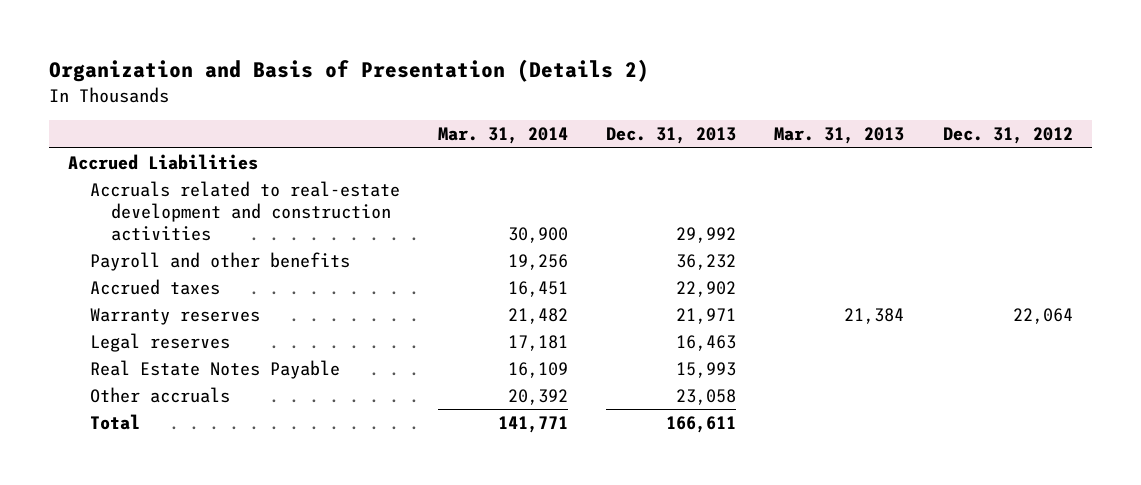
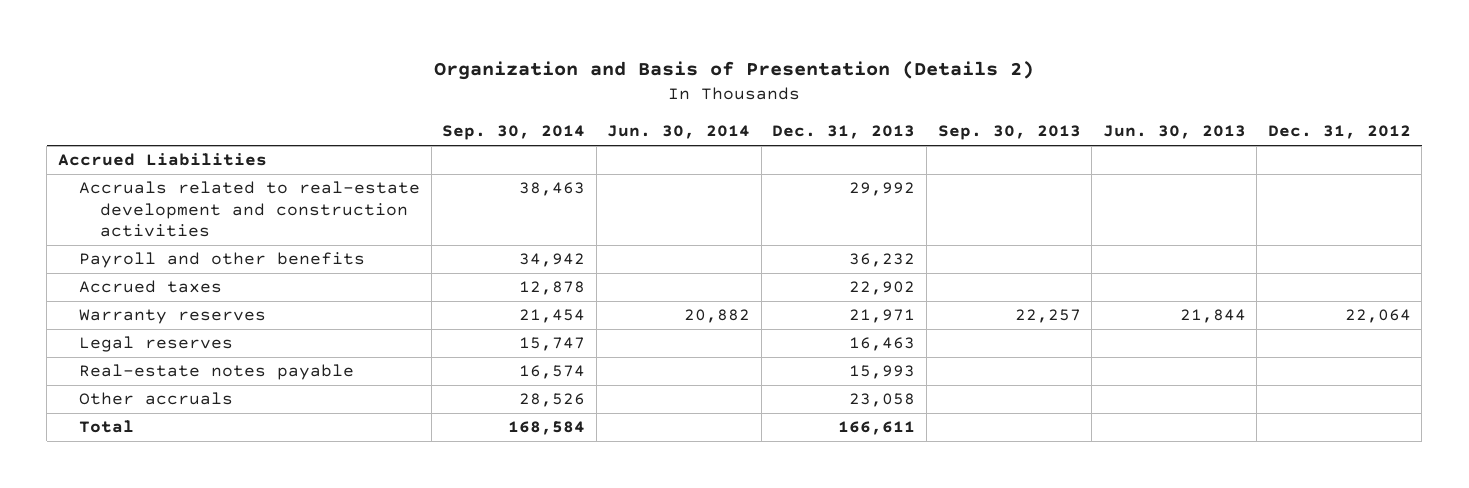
- | Mar. 31, 2014 | Dec. 31, 2013 | Mar. 31, 2013 | Dec. 31, 2012
+ | Sep. 30, 2014 | Jun. 30, 2014 | Dec. 31, 2013 | Sep. 30, 2013 | Jun. 30, 2013 | Dec. 31, 2012
- Real Estate Notes Payable | 16,109 | 15,993 | |
+ Real-estate notes payable | 16,574 | | 15,993 | | |

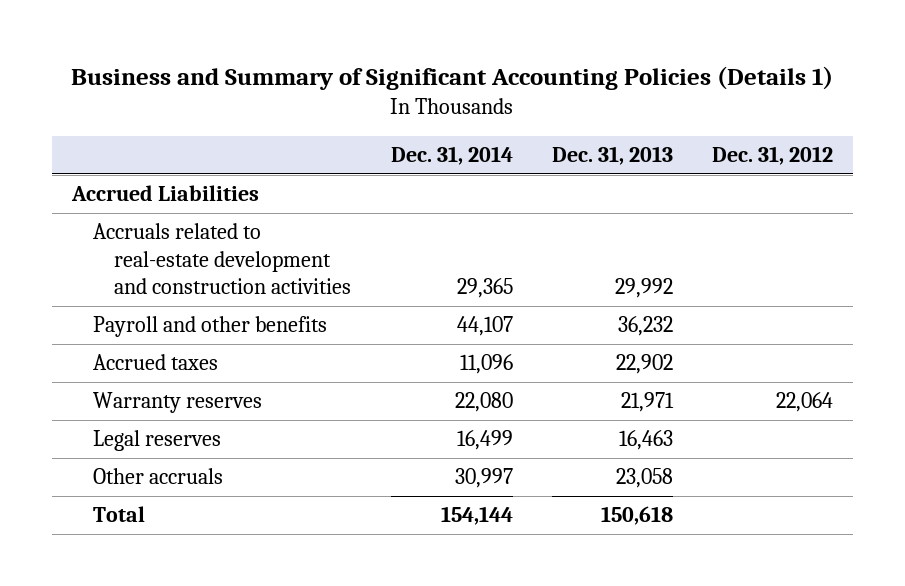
- Organization and Basis of Presentation (Details 2)
+ Business and Summary of Significant Accounting Policies (Details 1)
- | Sep. 30, 2014 | Jun. 30, 2014 | Dec. 31, 2013 | Sep. 30, 2013 | Jun. 30, 2013 | Dec. 31, 2012
+ | Dec. 31, 2014 | Dec. 31, 2013 | Dec. 31, 2012
- Real-estate notes payable | 16,574 | | 15,993 | | |
- Total | 168,584 | | 166,611 | | |
+ Total | 154,144 | 150,618 |

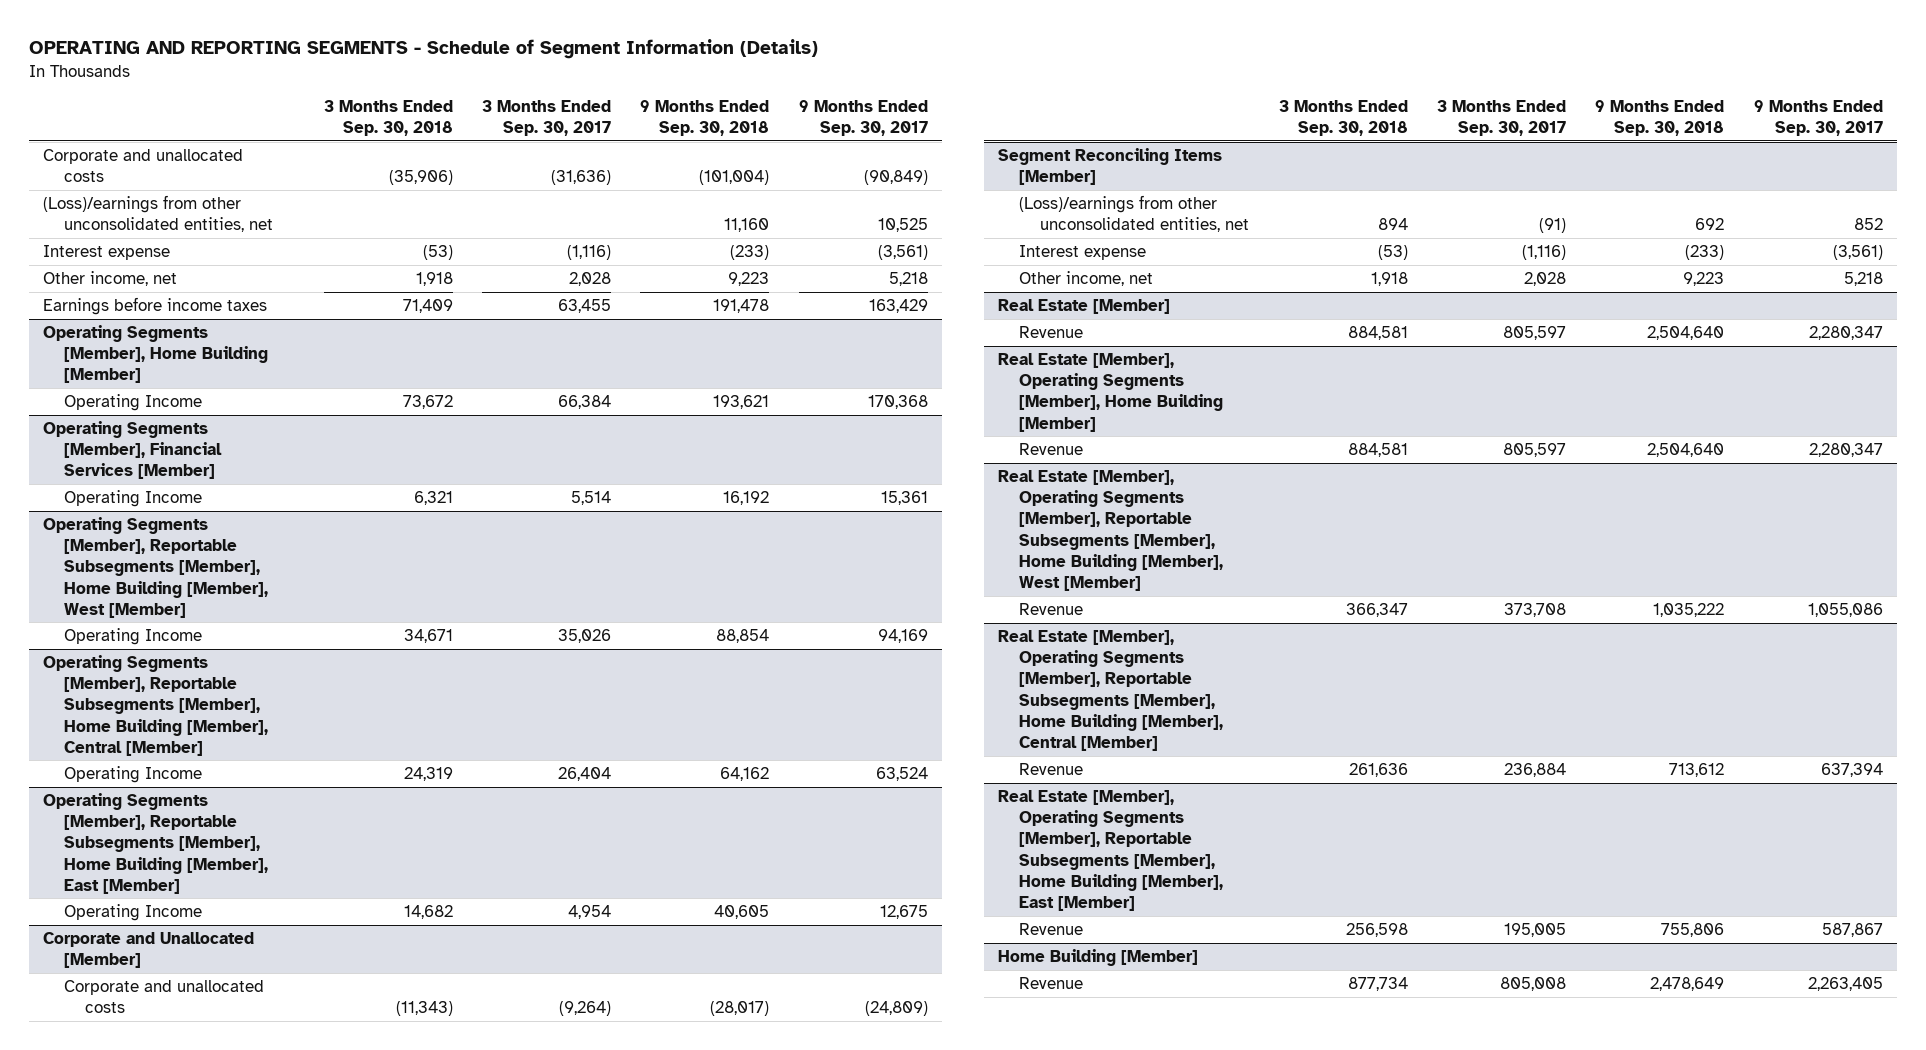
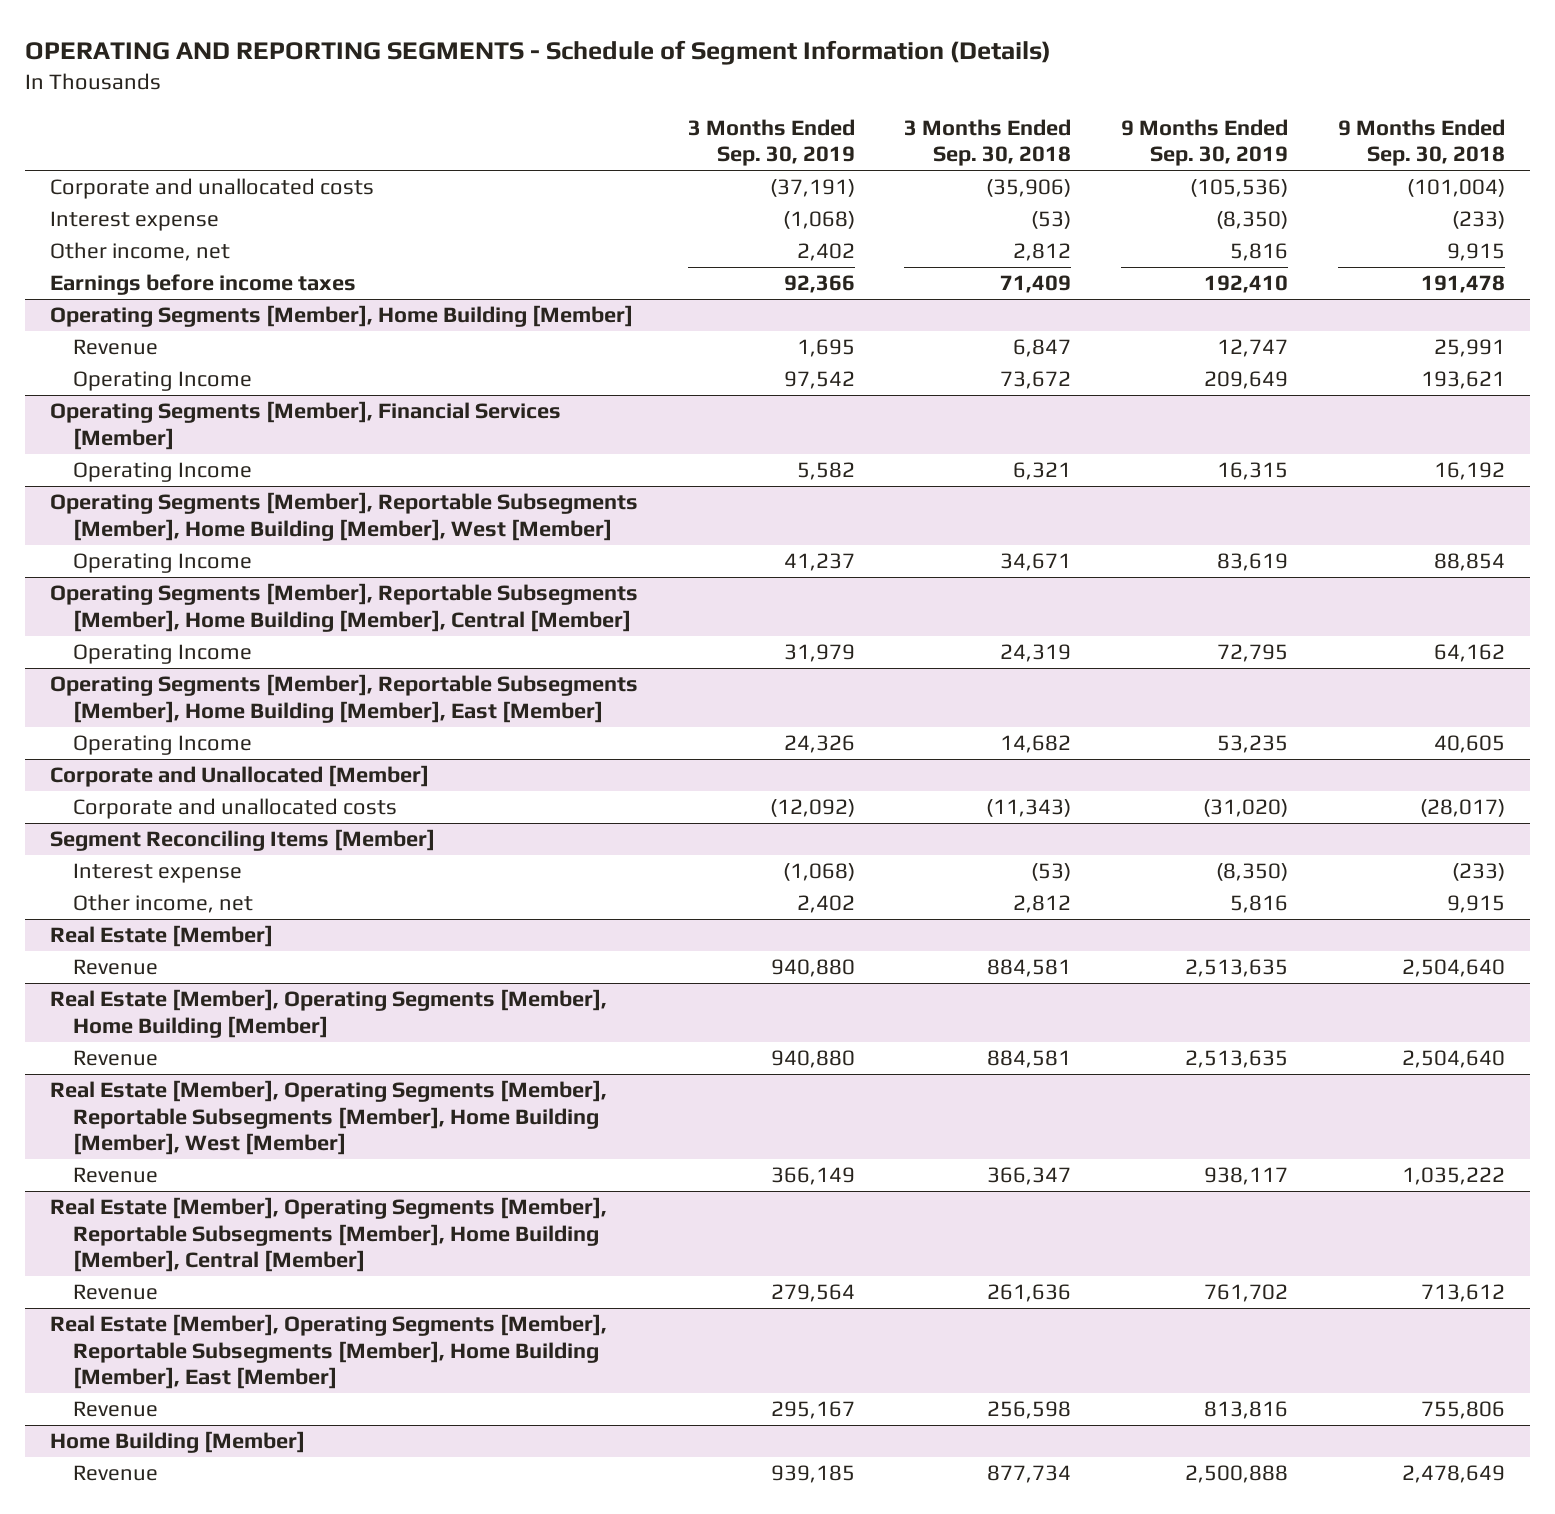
- | 3 Months Ended Sep. 30, 2018 | 3 Months Ended Sep. 30, 2017 | 9 Months Ended Sep. 30, 2018 | 9 Months Ended Sep. 30, 2017
+ | 3 Months Ended Sep. 30, 2019 | 3 Months Ended Sep. 30, 2018 | 9 Months Ended Sep. 30, 2019 | 9 Months Ended Sep. 30, 2018
- (Loss)/earnings from other unconsolidated entities, net | | | 11,160 | 10,525
- Other income, net | 1,918 | 2,028 | 9,223 | 5,218
+ Other income, net | 2,402 | 2,812 | 5,816 | 9,915
@ Operating Segments [Member], Home Building [Member]
+ Revenue | 1,695 | 6,847 | 12,747 | 25,991
@ Segment Reconciling Items [Member]
- (Loss)/earnings from other unconsolidated entities, net | 894 | (91) | 692 | 852
- Other income, net | 1,918 | 2,028 | 9,223 | 5,218
+ Other income, net | 2,402 | 2,812 | 5,816 | 9,915

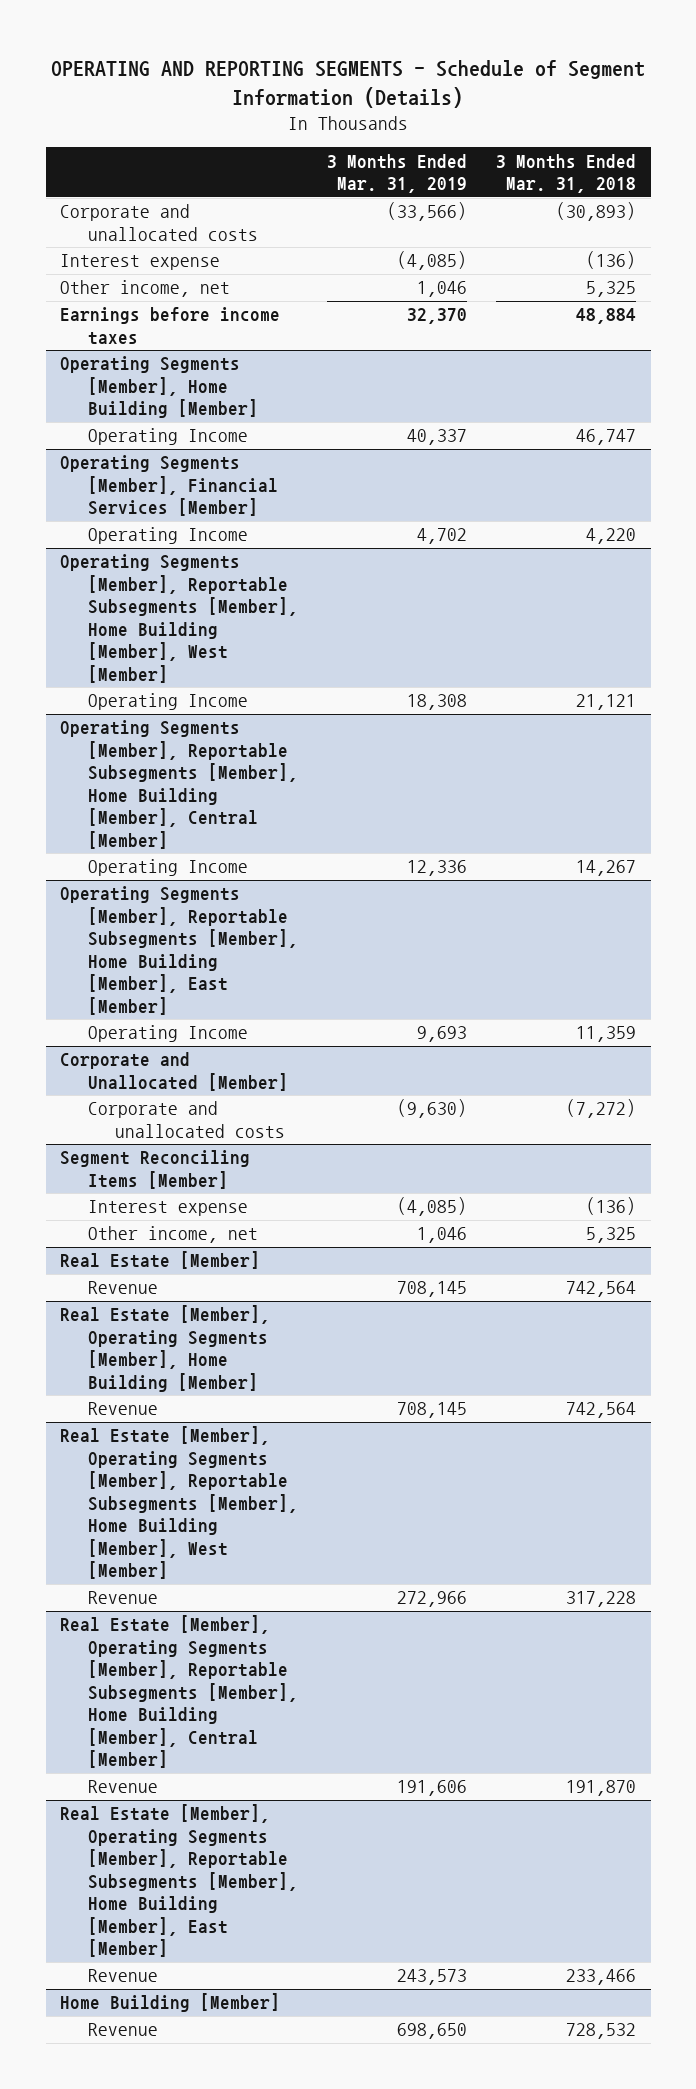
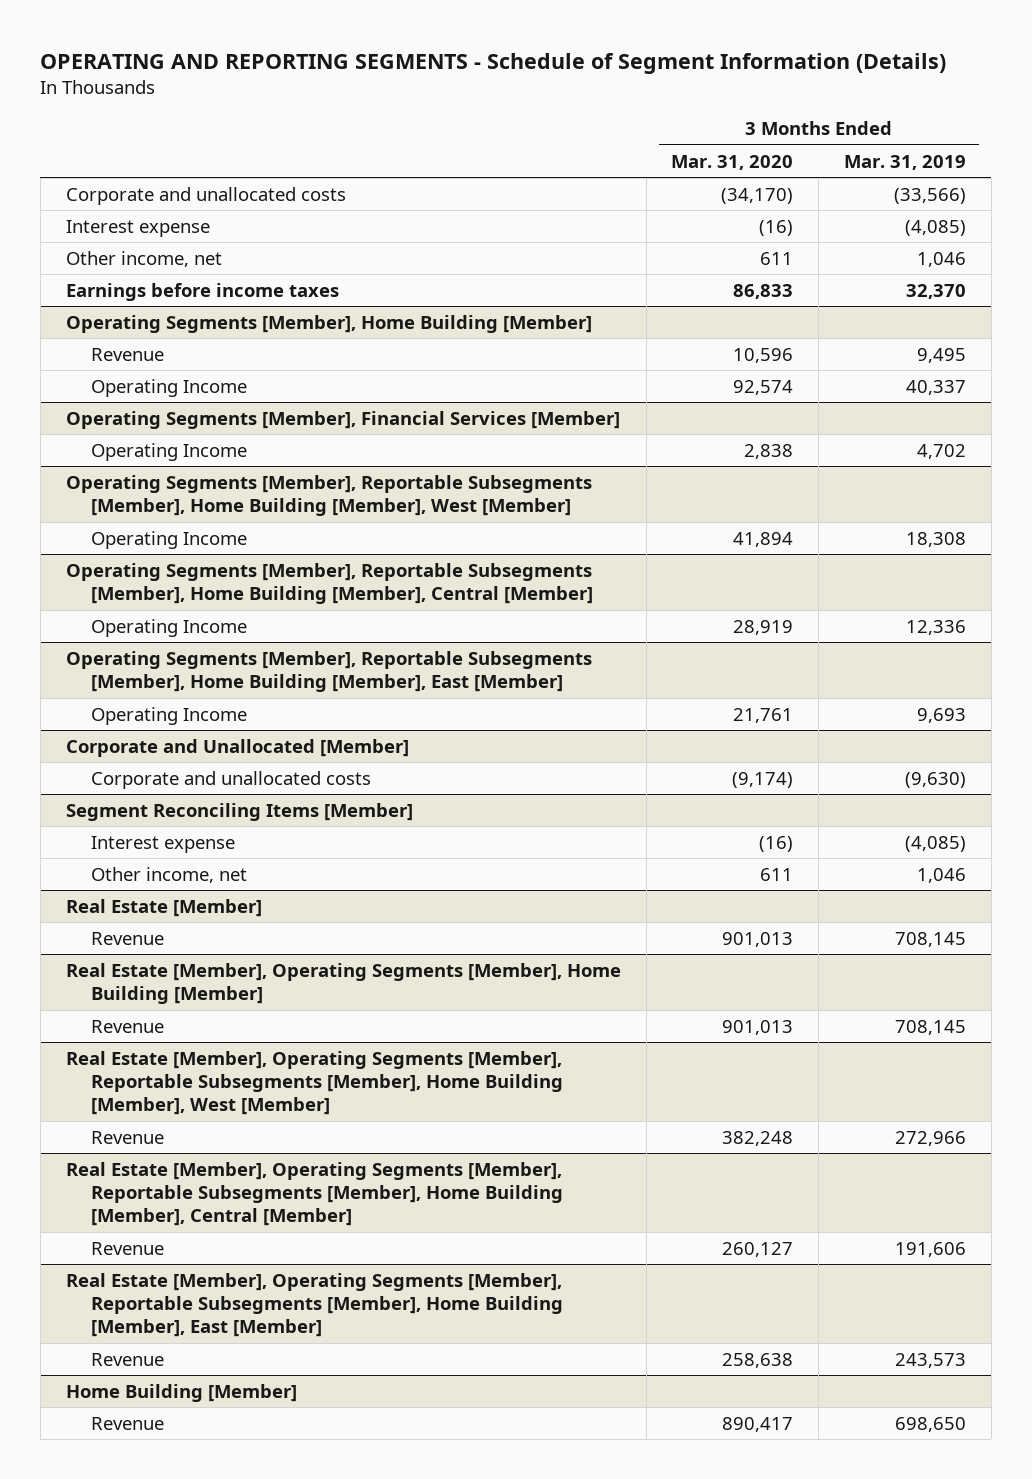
- | 3 Months Ended Mar. 31, 2019 | 3 Months Ended Mar. 31, 2018
+ | 3 Months Ended Mar. 31, 2020 | 3 Months Ended Mar. 31, 2019
@ Operating Segments [Member], Home Building [Member]
+ Revenue | 10,596 | 9,495

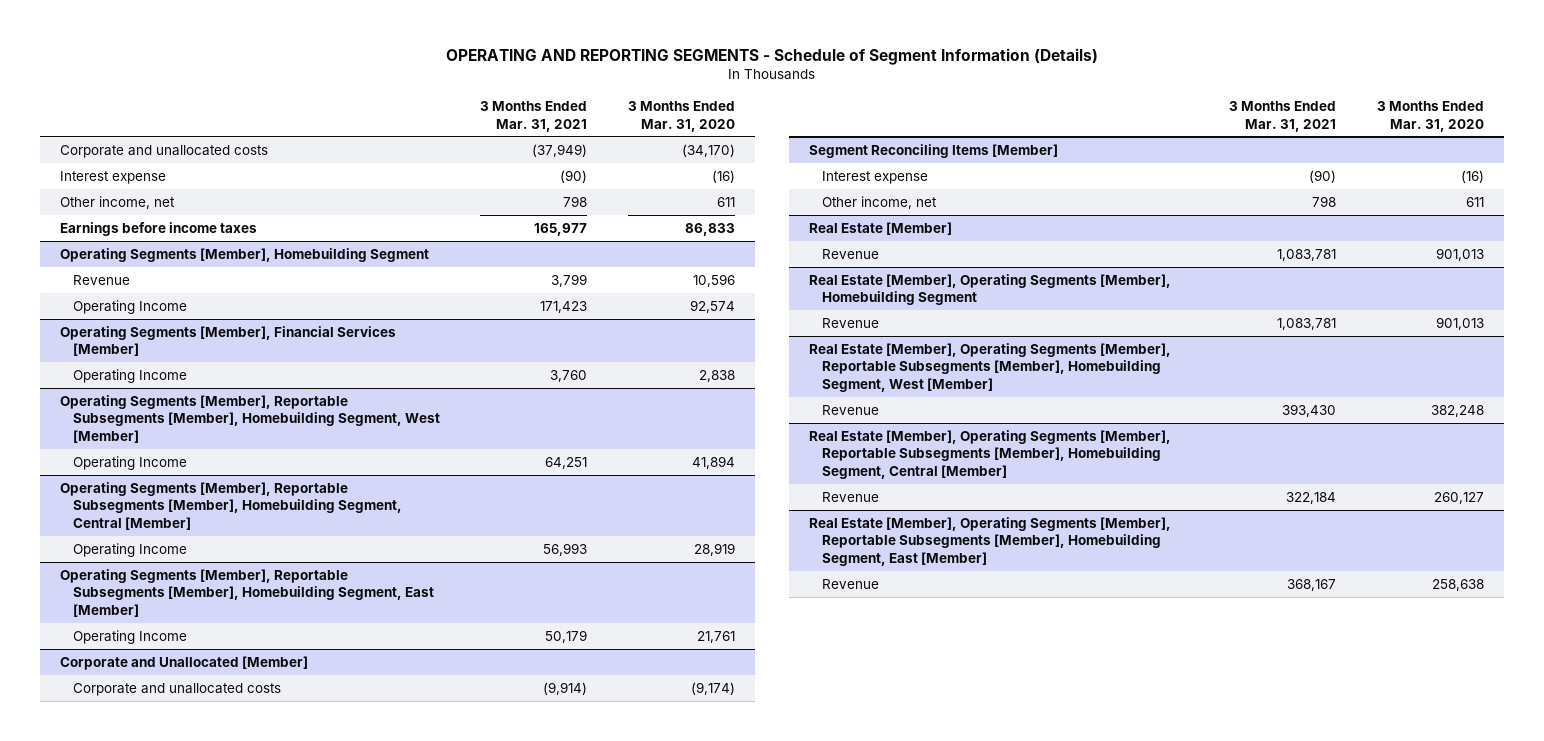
- | 3 Months Ended Mar. 31, 2020 | 3 Months Ended Mar. 31, 2019
+ | 3 Months Ended Mar. 31, 2021 | 3 Months Ended Mar. 31, 2020
- Operating Segments [Member], Home Building [Member]
+ Operating Segments [Member], Homebuilding Segment
- Operating Segments [Member], Reportable Subsegments [Member], Home Building [Member], West [Member]
+ Operating Segments [Member], Reportable Subsegments [Member], Homebuilding Segment, West [Member]
- Operating Segments [Member], Reportable Subsegments [Member], Home Building [Member], Central [Member]
+ Operating Segments [Member], Reportable Subsegments [Member], Homebuilding Segment, Central [Member]
- Operating Segments [Member], Reportable Subsegments [Member], Home Building [Member], East [Member]
+ Operating Segments [Member], Reportable Subsegments [Member], Homebuilding Segment, East [Member]
- Real Estate [Member], Operating Segments [Member], Home Building [Member]
+ Real Estate [Member], Operating Segments [Member], Homebuilding Segment
- Real Estate [Member], Operating Segments [Member], Reportable Subsegments [Member], Home Building [Member], West [Member]
+ Real Estate [Member], Operating Segments [Member], Reportable Subsegments [Member], Homebuilding Segment, West [Member]
- Real Estate [Member], Operating Segments [Member], Reportable Subsegments [Member], Home Building [Member], Central [Member]
+ Real Estate [Member], Operating Segments [Member], Reportable Subsegments [Member], Homebuilding Segment, Central [Member]
- Real Estate [Member], Operating Segments [Member], Reportable Subsegments [Member], Home Building [Member], East [Member]
+ Real Estate [Member], Operating Segments [Member], Reportable Subsegments [Member], Homebuilding Segment, East [Member]
- Home Building [Member]
- Revenue | 890,417 | 698,650

